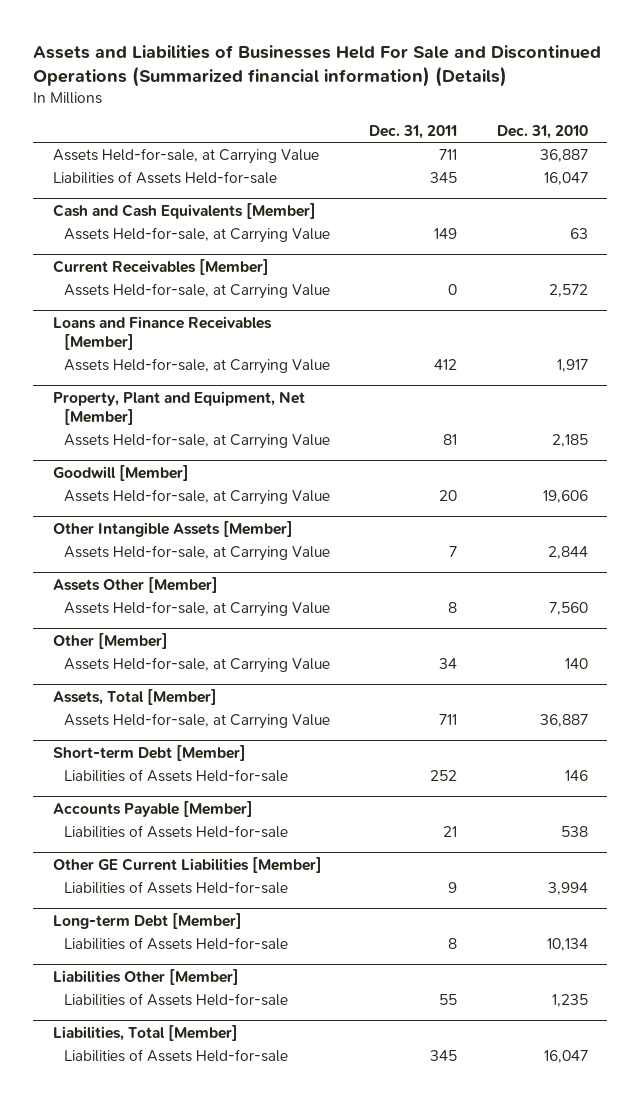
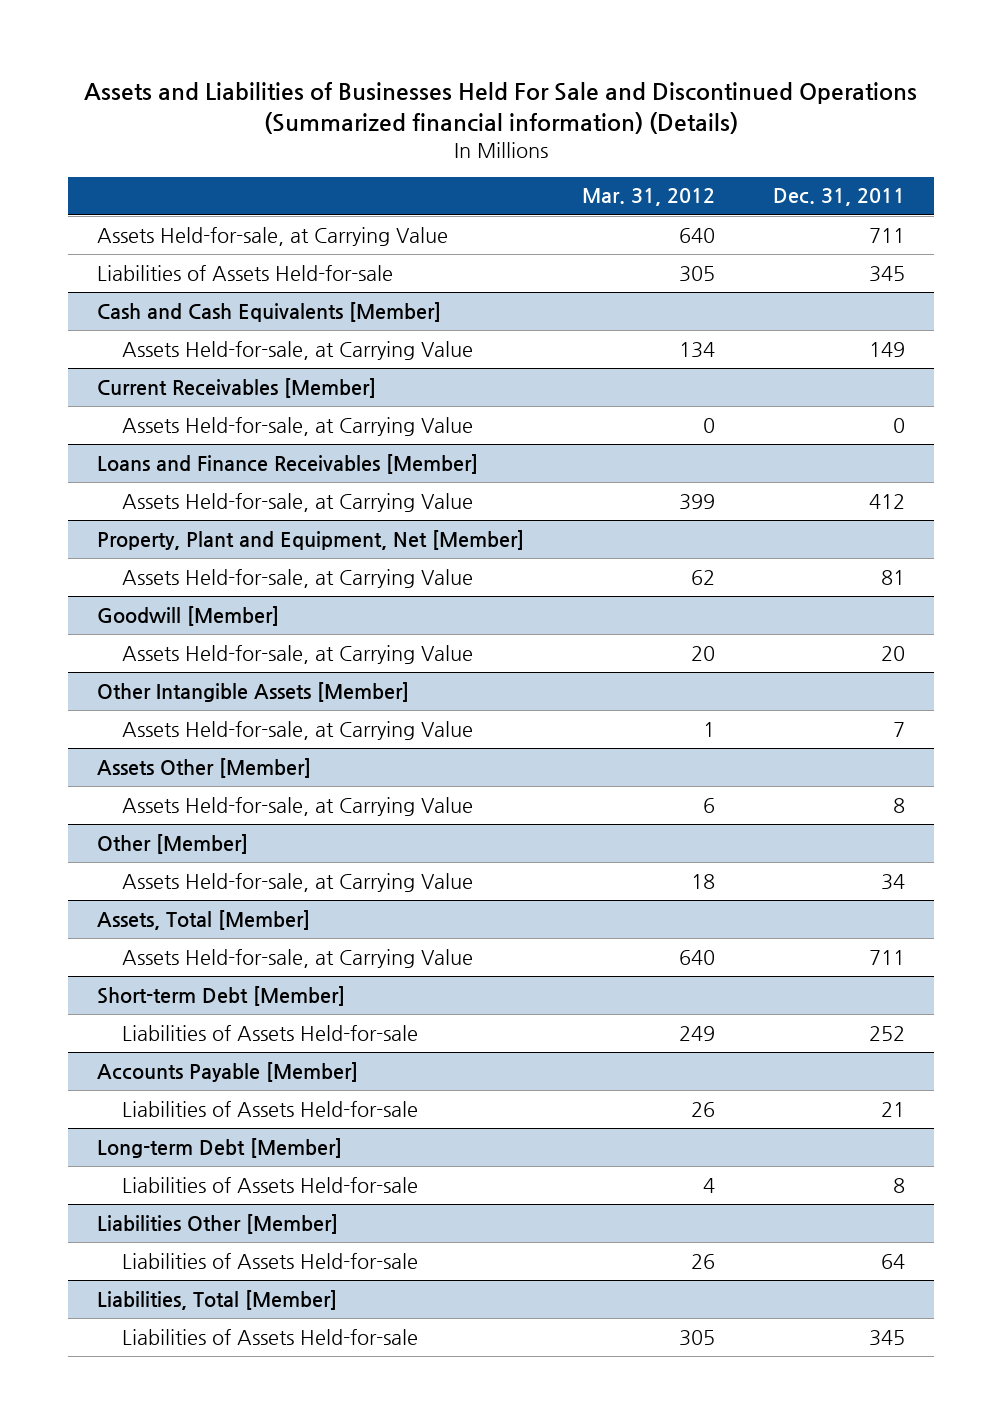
- | Dec. 31, 2011 | Dec. 31, 2010
+ | Mar. 31, 2012 | Dec. 31, 2011
- Other GE Current Liabilities [Member]
- Liabilities of Assets Held-for-sale | 9 | 3,994
@ Liabilities Other [Member]
- Liabilities of Assets Held-for-sale | 55 | 1,235
+ Liabilities of Assets Held-for-sale | 26 | 64

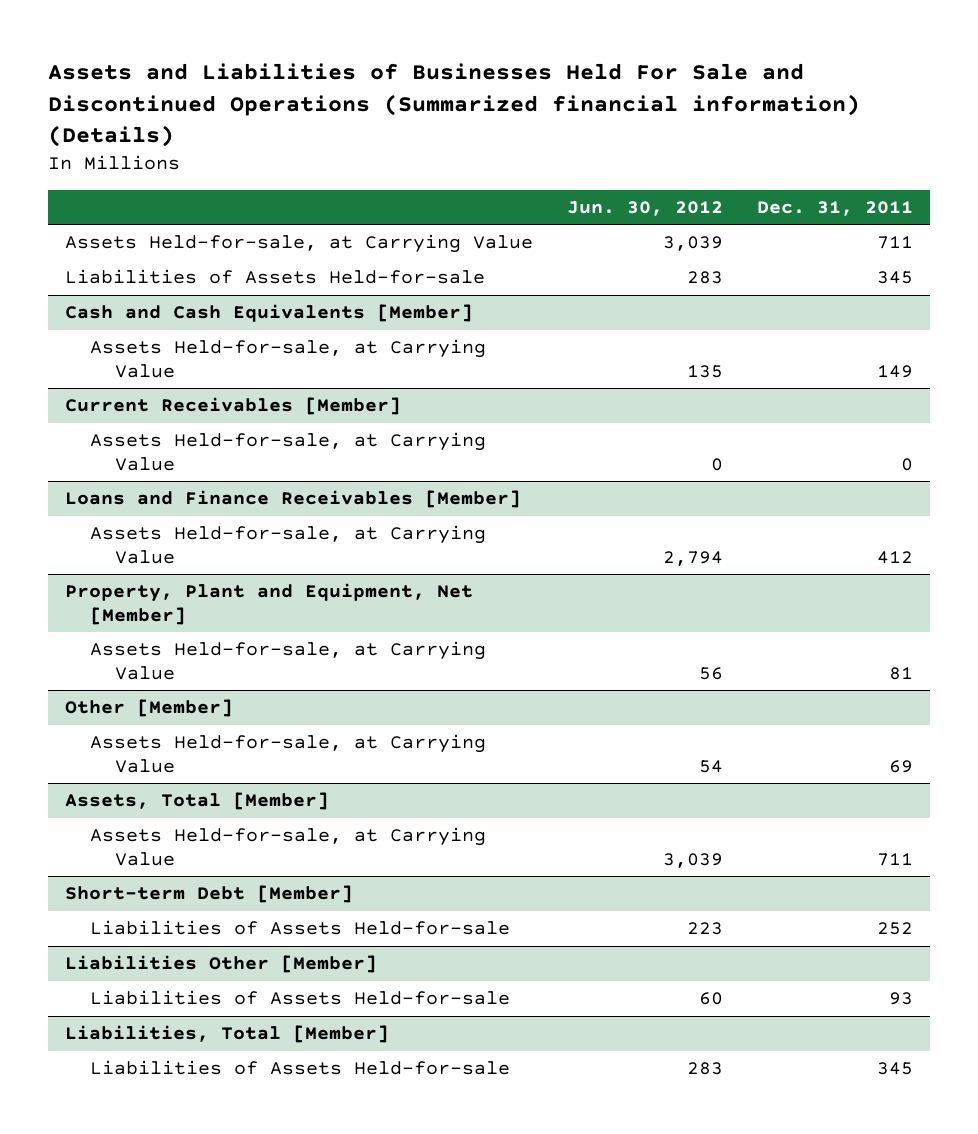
- | Mar. 31, 2012 | Dec. 31, 2011
+ | Jun. 30, 2012 | Dec. 31, 2011
- Goodwill [Member]
- Assets Held-for-sale, at Carrying Value | 20 | 20
- Other Intangible Assets [Member]
- Assets Held-for-sale, at Carrying Value | 1 | 7
- Assets Other [Member]
- Assets Held-for-sale, at Carrying Value | 6 | 8
@ Other [Member]
- Assets Held-for-sale, at Carrying Value | 18 | 34
+ Assets Held-for-sale, at Carrying Value | 54 | 69
- Accounts Payable [Member]
- Liabilities of Assets Held-for-sale | 26 | 21
- Long-term Debt [Member]
- Liabilities of Assets Held-for-sale | 4 | 8
@ Liabilities Other [Member]
- Liabilities of Assets Held-for-sale | 26 | 64
+ Liabilities of Assets Held-for-sale | 60 | 93

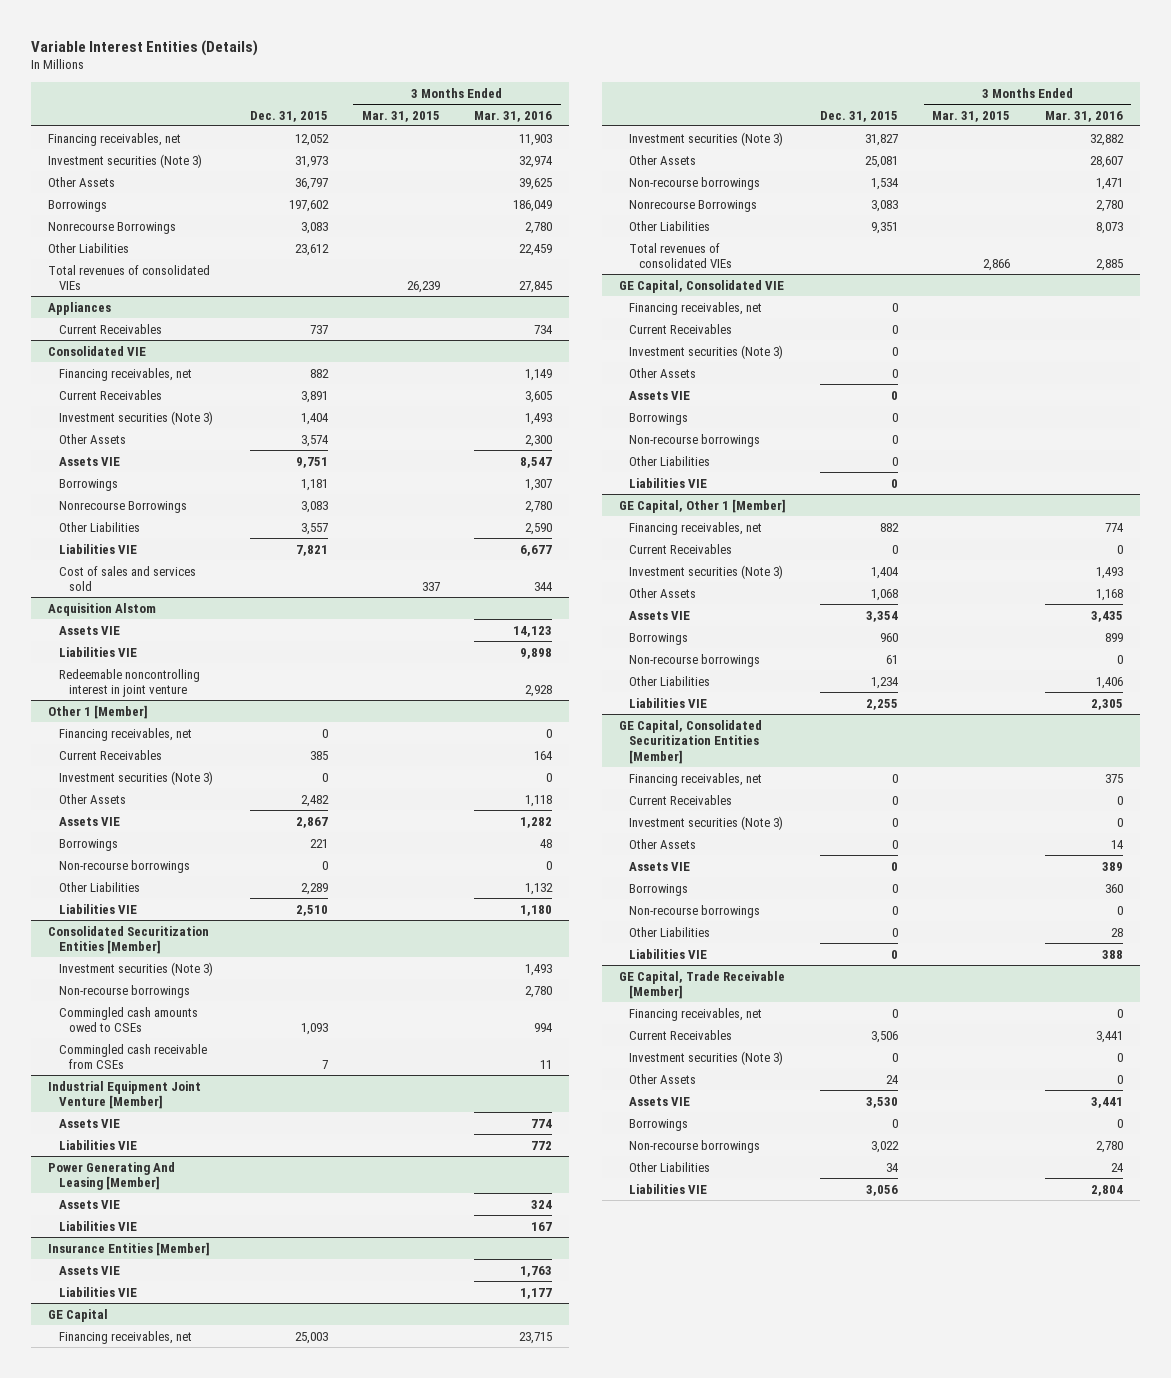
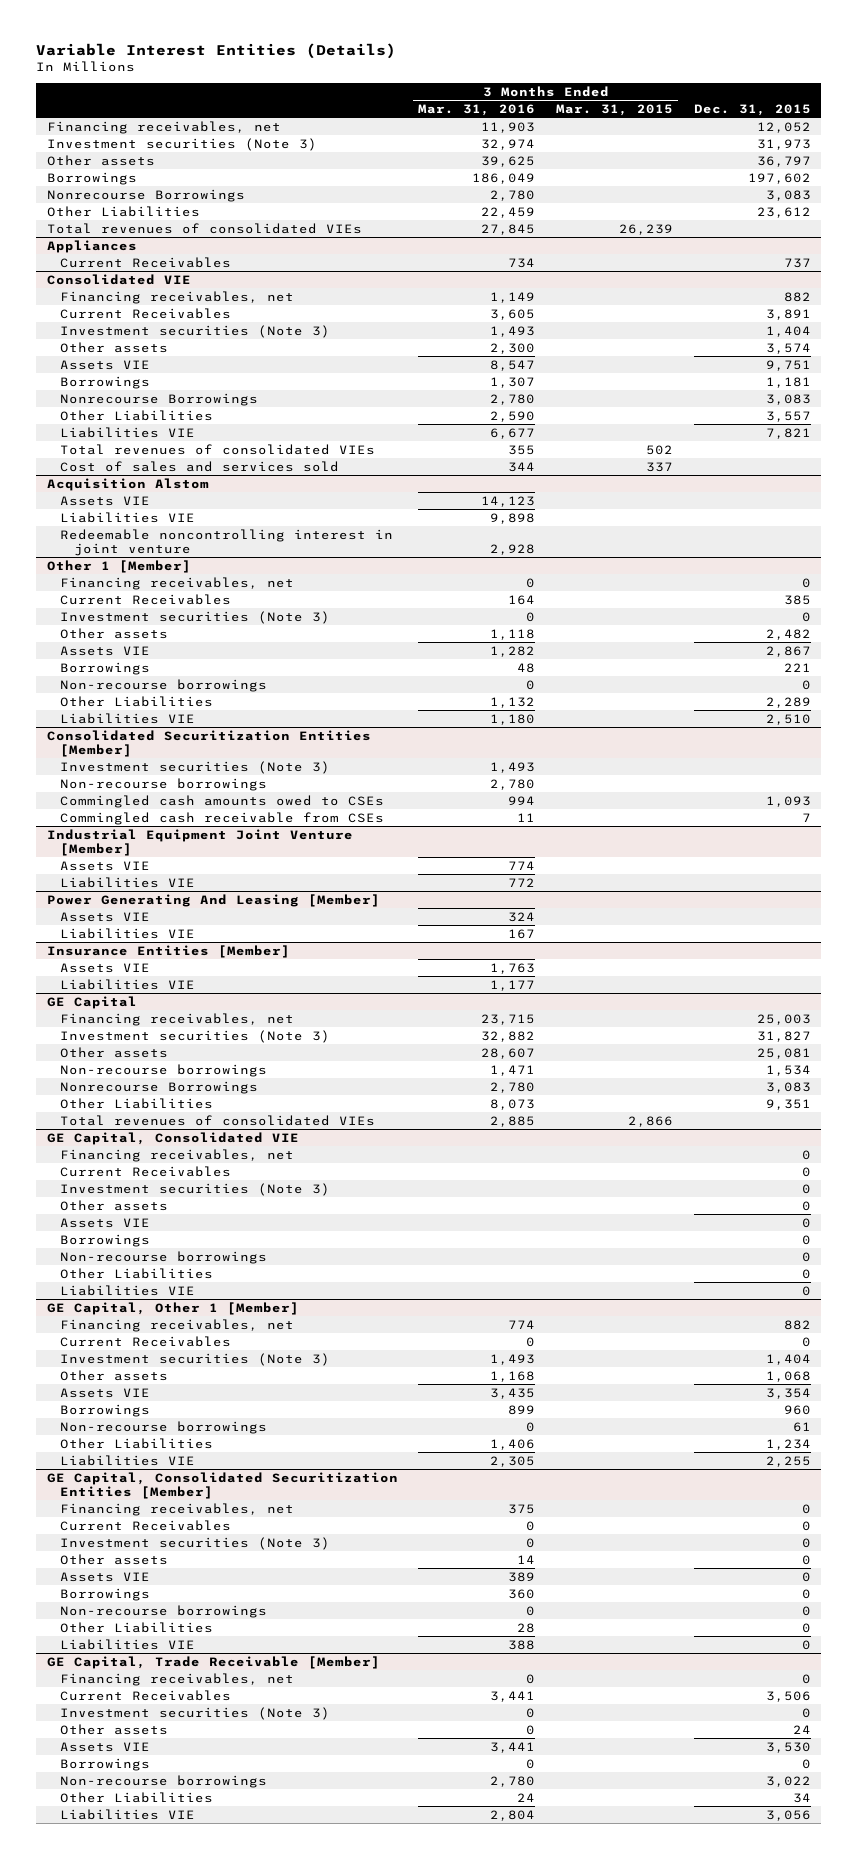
- | Dec. 31, 2015 | 3 Months Ended Mar. 31, 2015 | 3 Months Ended Mar. 31, 2016
+ | 3 Months Ended Mar. 31, 2016 | 3 Months Ended Mar. 31, 2015 | Dec. 31, 2015
- Other Assets | 36,797 | | 39,625
+ Other assets | 39,625 | | 36,797
@ Consolidated VIE
- Other Assets | 3,574 | | 2,300
+ Other assets | 2,300 | | 3,574
+ Total revenues of consolidated VIEs | 355 | 502 |
@ Other 1 [Member]
- Other Assets | 2,482 | | 1,118
+ Other assets | 1,118 | | 2,482
@ GE Capital
- Other Assets | 25,081 | | 28,607
+ Other assets | 28,607 | | 25,081
@ GE Capital, Consolidated VIE
- Other Assets | 0 | |
+ Other assets | | | 0
@ GE Capital, Other 1 [Member]
- Other Assets | 1,068 | | 1,168
+ Other assets | 1,168 | | 1,068
@ GE Capital, Consolidated Securitization Entities [Member]
- Other Assets | 0 | | 14
+ Other assets | 14 | | 0
@ GE Capital, Trade Receivable [Member]
- Other Assets | 24 | | 0
+ Other assets | 0 | | 24

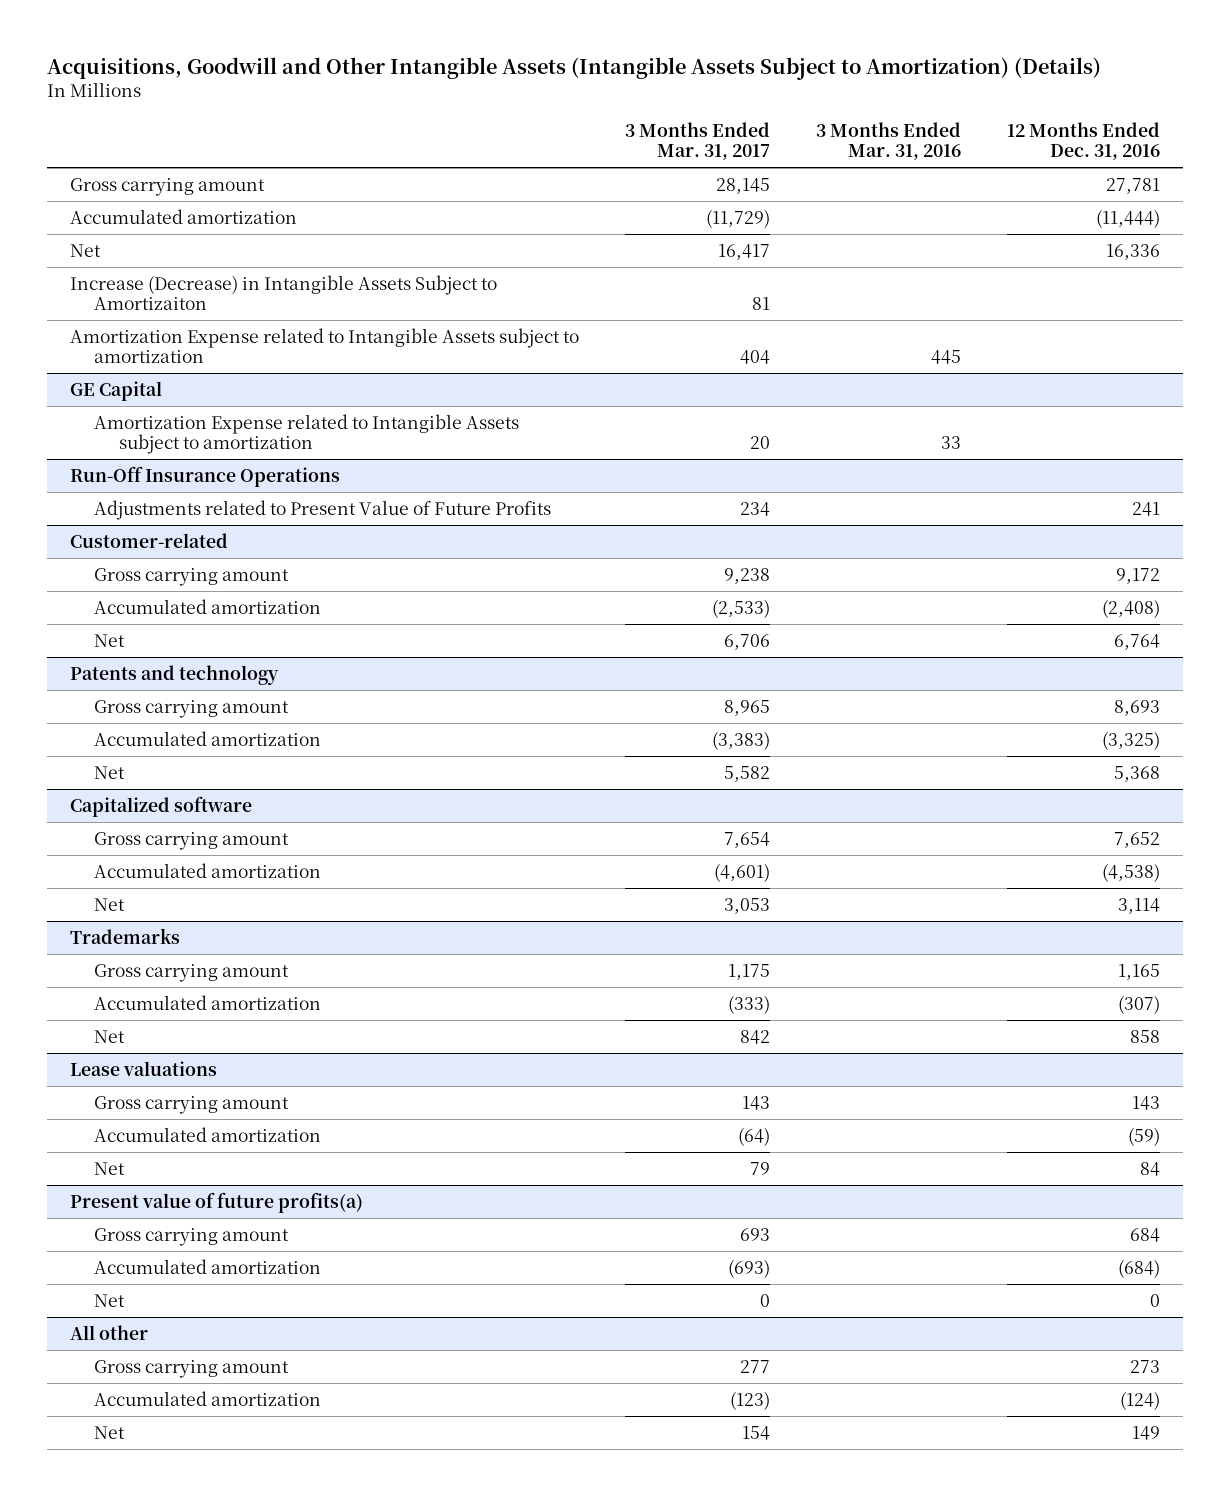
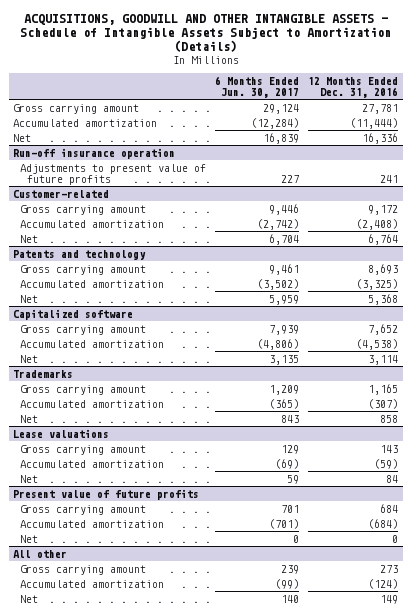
- Acquisitions, Goodwill and Other Intangible Assets (Intangible Assets Subject to Amortization) (Details)
+ ACQUISITIONS, GOODWILL AND OTHER INTANGIBLE ASSETS - Schedule of Intangible Assets Subject to Amortization (Details)
- | 3 Months Ended Mar. 31, 2017 | 3 Months Ended Mar. 31, 2016 | 12 Months Ended Dec. 31, 2016
+ | 6 Months Ended Jun. 30, 2017 | 12 Months Ended Dec. 31, 2016
- Increase (Decrease) in Intangible Assets Subject to Amortizaiton | 81 | |
- Amortization Expense related to Intangible Assets subject to amortization | 404 | 445 |
- GE Capital
- Amortization Expense related to Intangible Assets subject to amortization | 20 | 33 |
- Run-Off Insurance Operations
- Adjustments related to Present Value of Future Profits | 234 | | 241
+ Run-off insurance operation
+ Adjustments to present value of future profits | 227 | 241
- Present value of future profits(a)
+ Present value of future profits

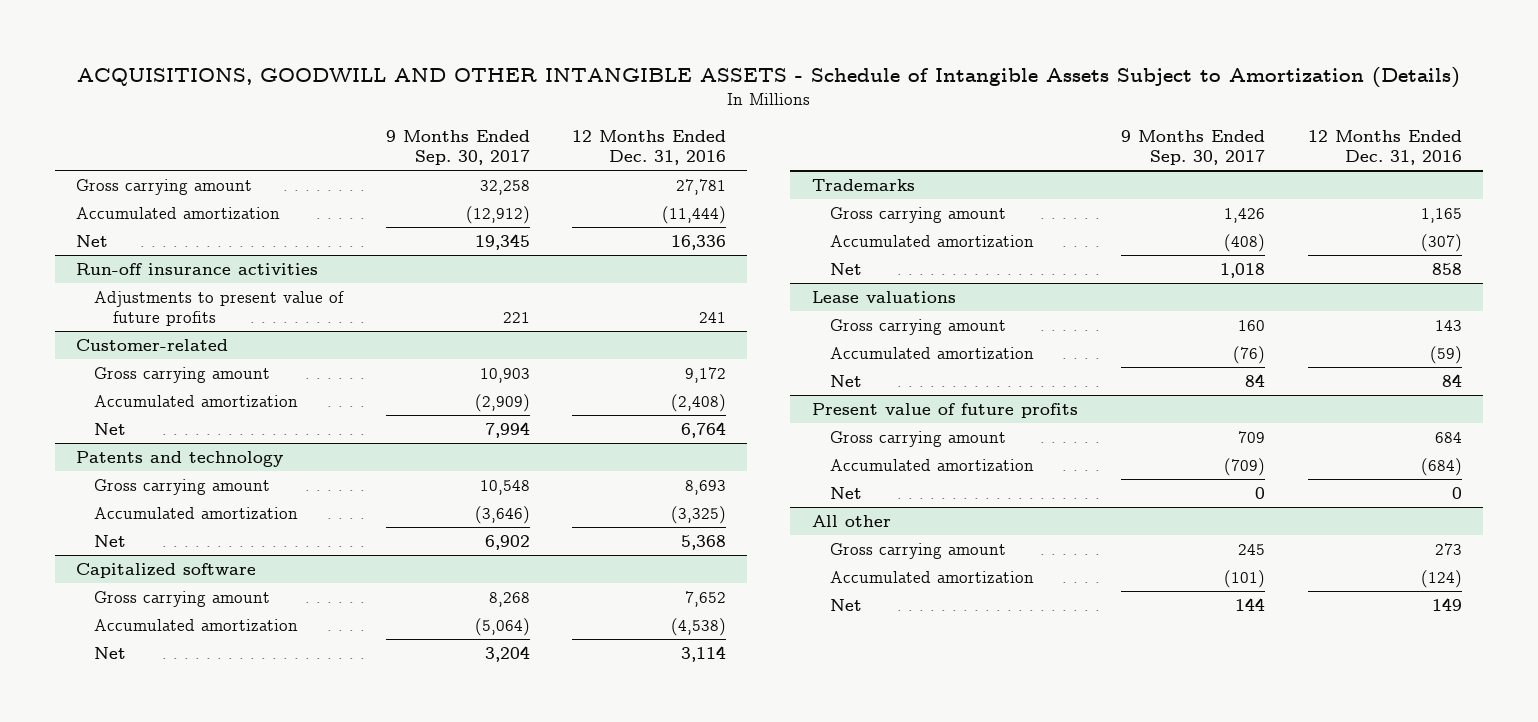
- | 6 Months Ended Jun. 30, 2017 | 12 Months Ended Dec. 31, 2016
+ | 9 Months Ended Sep. 30, 2017 | 12 Months Ended Dec. 31, 2016
- Run-off insurance operation
+ Run-off insurance activities

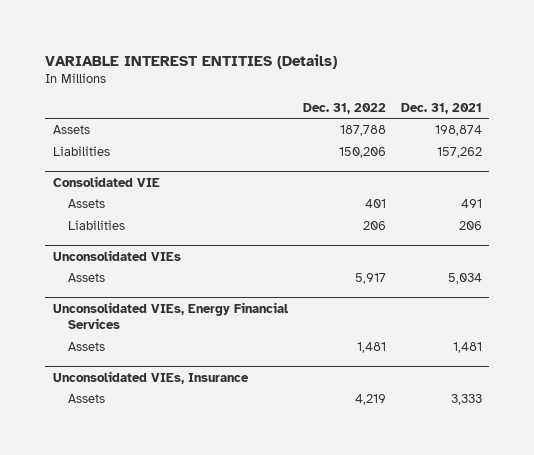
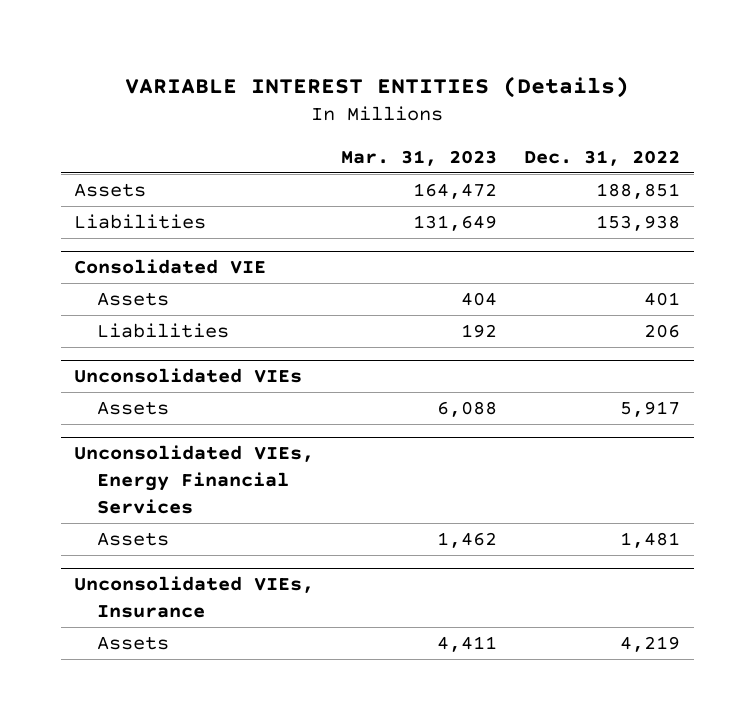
- | Dec. 31, 2022 | Dec. 31, 2021
+ | Mar. 31, 2023 | Dec. 31, 2022
- Assets | 187,788 | 198,874
- Liabilities | 150,206 | 157,262
+ Assets | 164,472 | 188,851
+ Liabilities | 131,649 | 153,938

